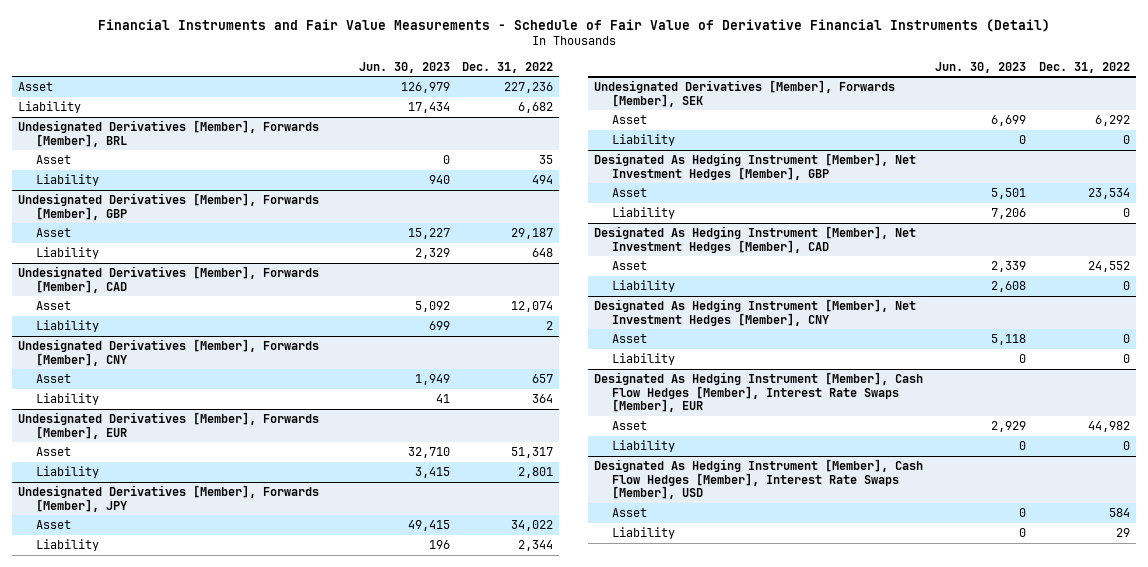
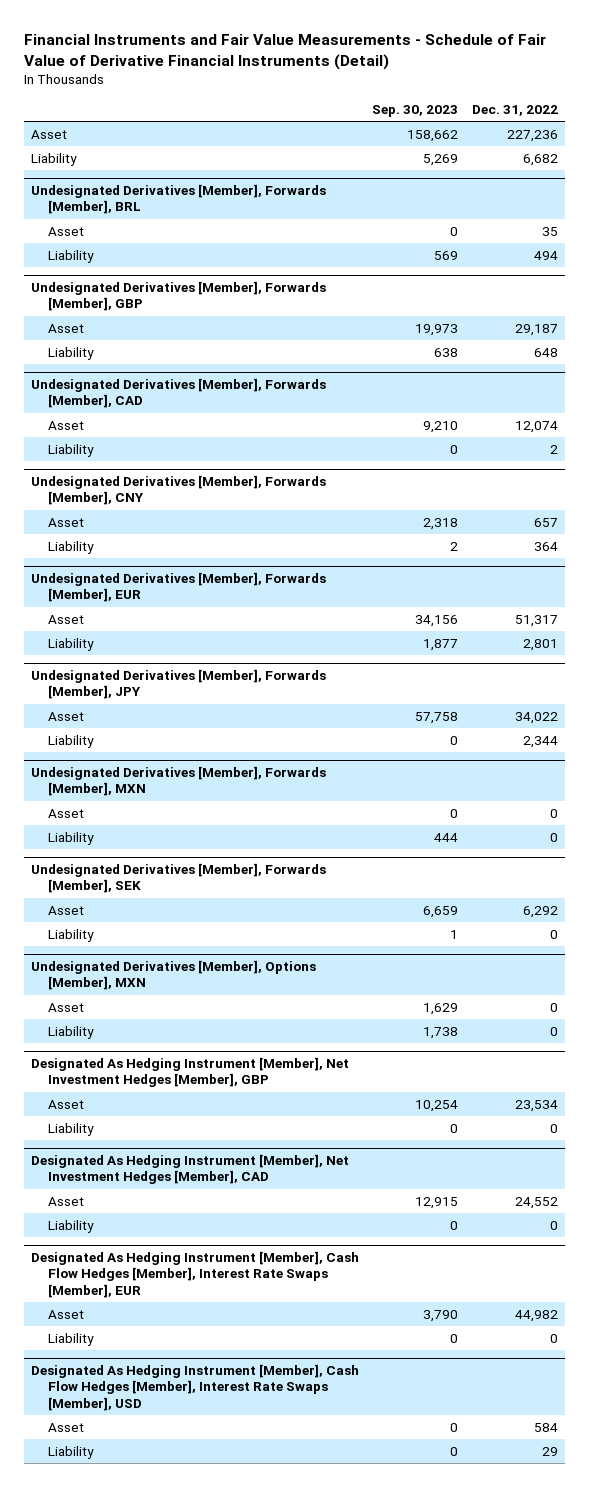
- | Jun. 30, 2023 | Dec. 31, 2022
+ | Sep. 30, 2023 | Dec. 31, 2022
+ Undesignated Derivatives [Member], Forwards [Member], MXN
+ Asset | 0 | 0
+ Liability | 444 | 0
+ Undesignated Derivatives [Member], Options [Member], MXN
+ Asset | 1,629 | 0
+ Liability | 1,738 | 0
- Designated As Hedging Instrument [Member], Net Investment Hedges [Member], CNY
- Asset | 5,118 | 0
- Liability | 0 | 0

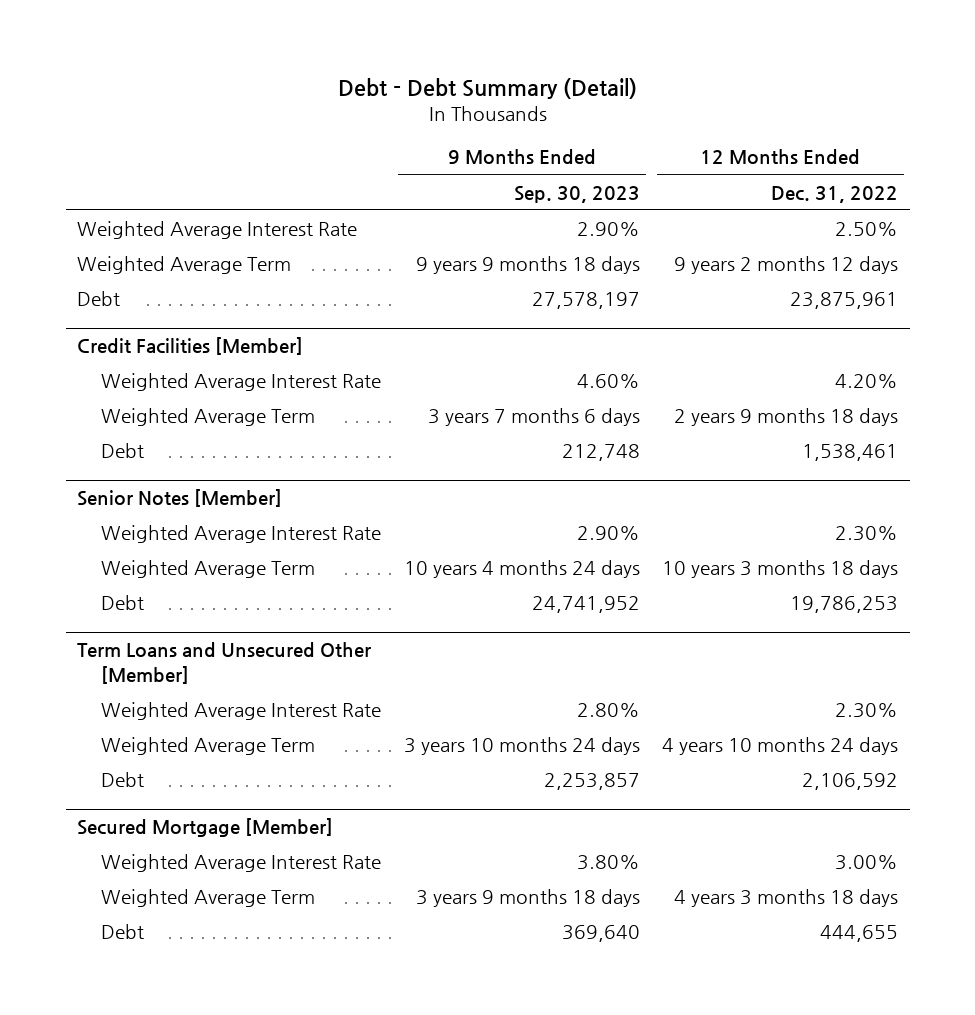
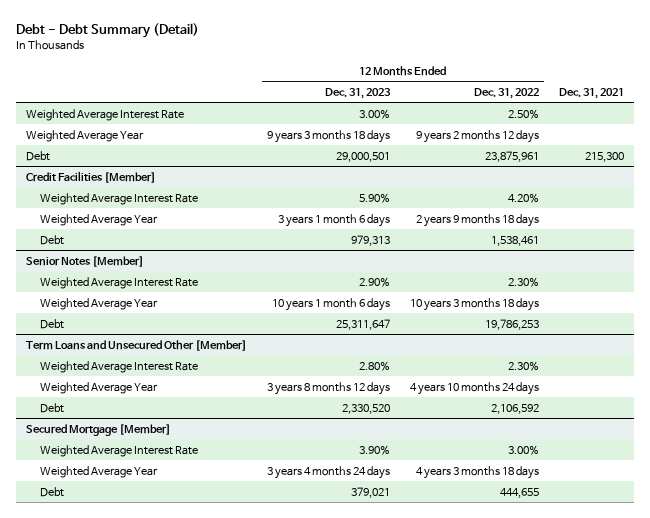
- | 9 Months Ended Sep. 30, 2023 | 12 Months Ended Dec. 31, 2022
+ | 12 Months Ended Dec. 31, 2023 | 12 Months Ended Dec. 31, 2022 | Dec. 31, 2021
- Weighted Average Term | 9 years 9 months 18 days | 9 years 2 months 12 days
+ Weighted Average Year | 9 years 3 months 18 days | 9 years 2 months 12 days |
@ Credit Facilities [Member]
- Weighted Average Term | 3 years 7 months 6 days | 2 years 9 months 18 days
+ Weighted Average Year | 3 years 1 month 6 days | 2 years 9 months 18 days |
@ Senior Notes [Member]
- Weighted Average Term | 10 years 4 months 24 days | 10 years 3 months 18 days
+ Weighted Average Year | 10 years 1 month 6 days | 10 years 3 months 18 days |
@ Term Loans and Unsecured Other [Member]
- Weighted Average Term | 3 years 10 months 24 days | 4 years 10 months 24 days
+ Weighted Average Year | 3 years 8 months 12 days | 4 years 10 months 24 days |
@ Secured Mortgage [Member]
- Weighted Average Term | 3 years 9 months 18 days | 4 years 3 months 18 days
+ Weighted Average Year | 3 years 4 months 24 days | 4 years 3 months 18 days |

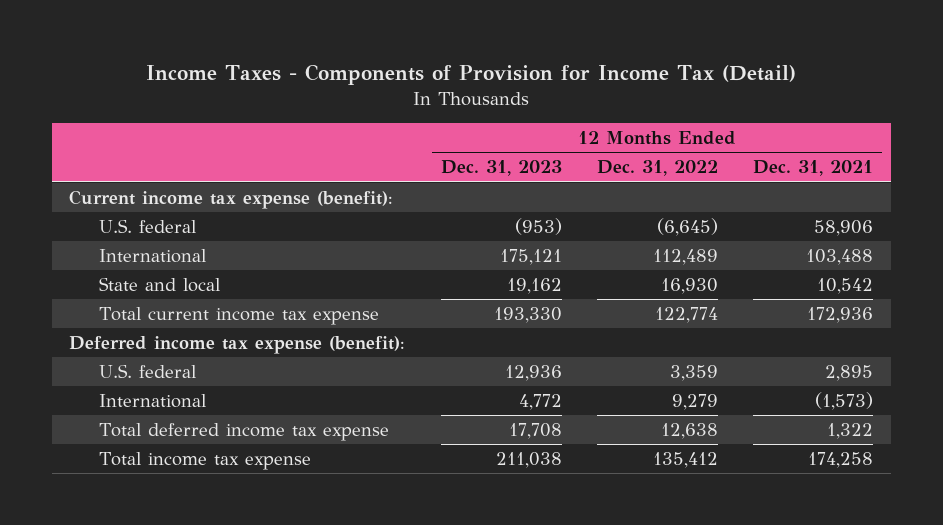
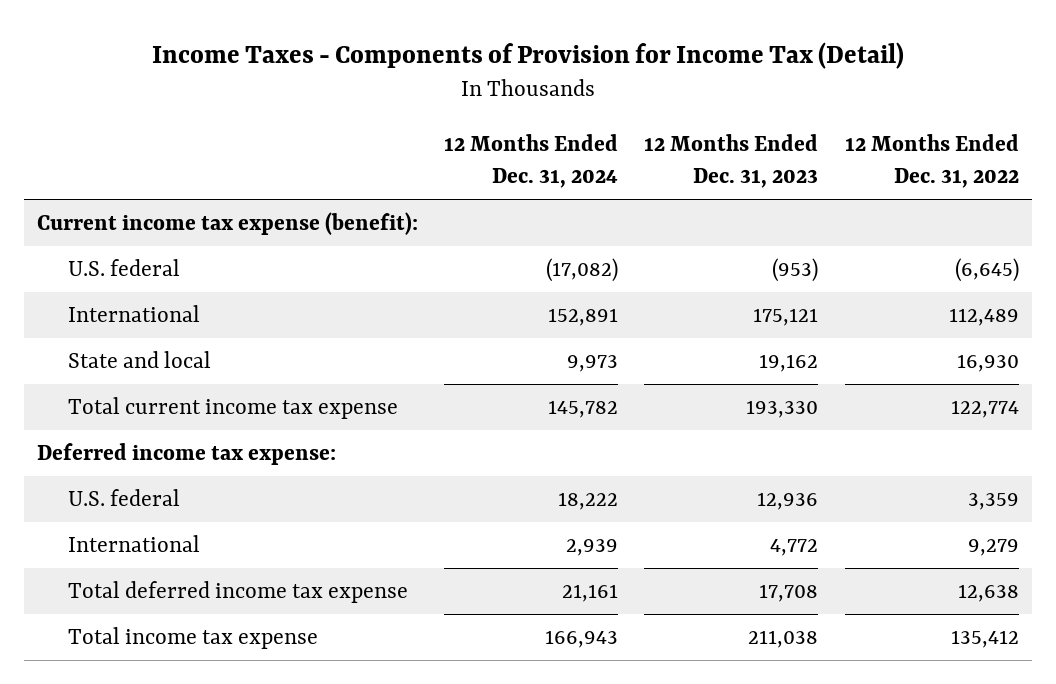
- | 12 Months Ended Dec. 31, 2023 | 12 Months Ended Dec. 31, 2022 | 12 Months Ended Dec. 31, 2021
+ | 12 Months Ended Dec. 31, 2024 | 12 Months Ended Dec. 31, 2023 | 12 Months Ended Dec. 31, 2022
- Deferred income tax expense (benefit):
+ Deferred income tax expense:

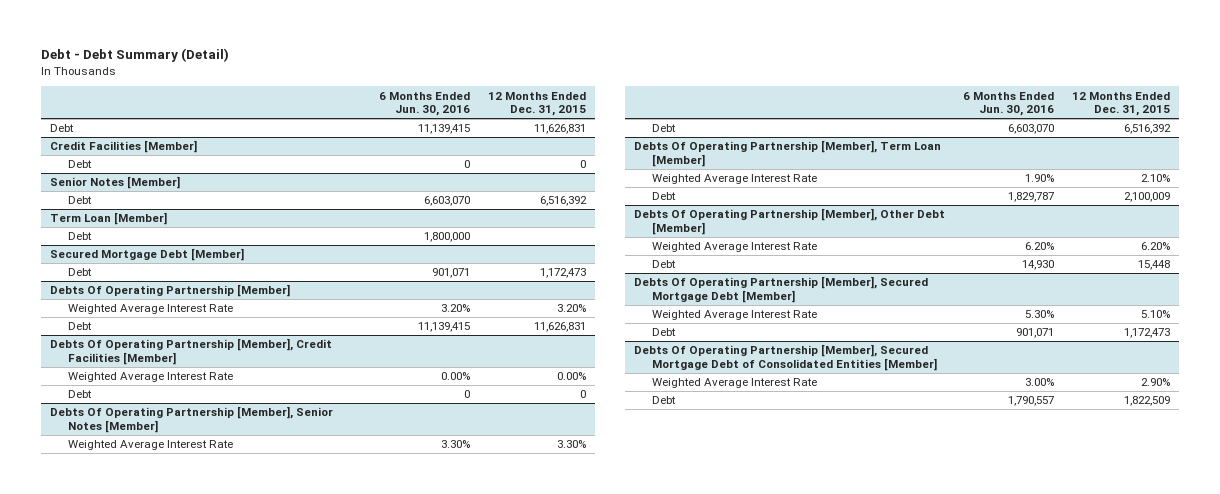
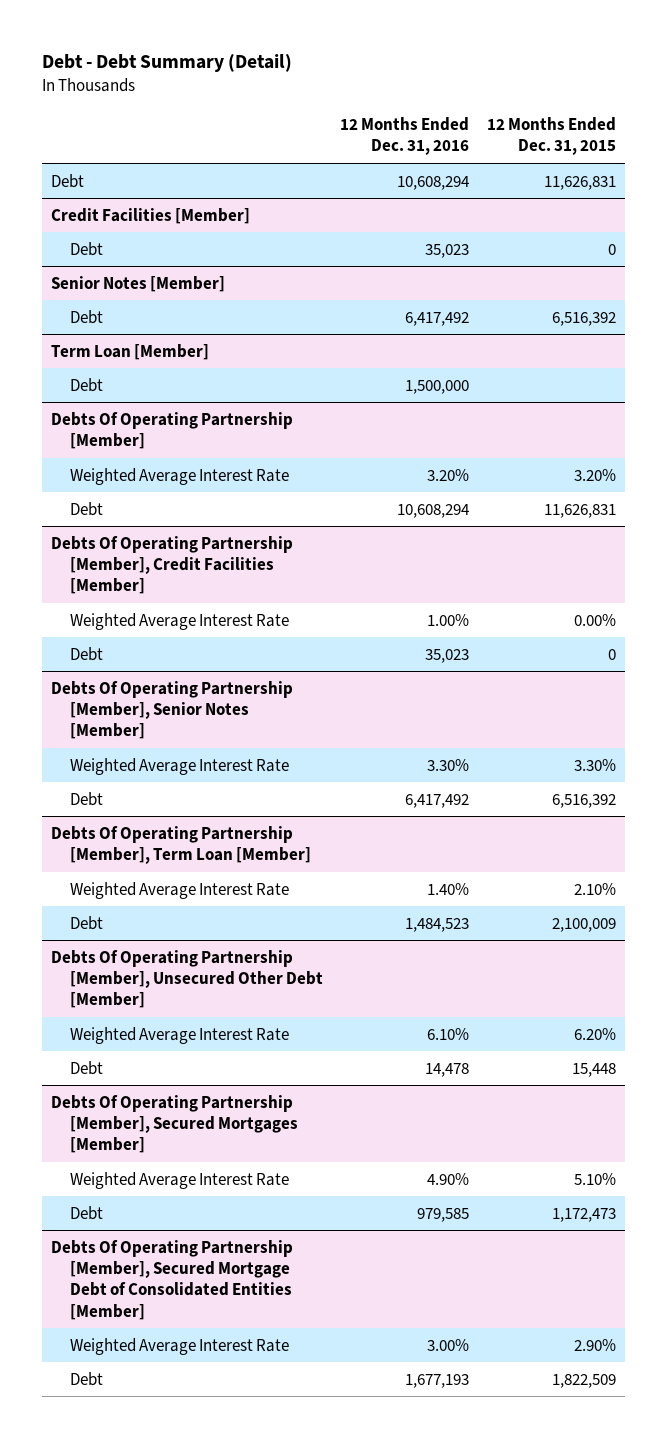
- | 6 Months Ended Jun. 30, 2016 | 12 Months Ended Dec. 31, 2015
+ | 12 Months Ended Dec. 31, 2016 | 12 Months Ended Dec. 31, 2015
- Secured Mortgage Debt [Member]
- Debt | 901,071 | 1,172,473
- Debts Of Operating Partnership [Member], Other Debt [Member]
+ Debts Of Operating Partnership [Member], Unsecured Other Debt [Member]
- Debts Of Operating Partnership [Member], Secured Mortgage Debt [Member]
+ Debts Of Operating Partnership [Member], Secured Mortgages [Member]

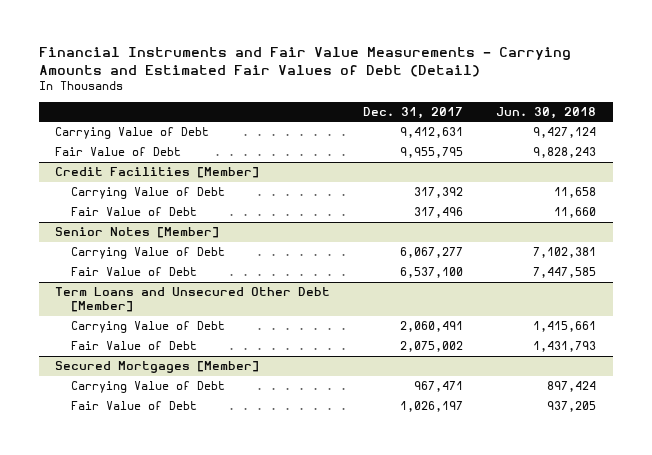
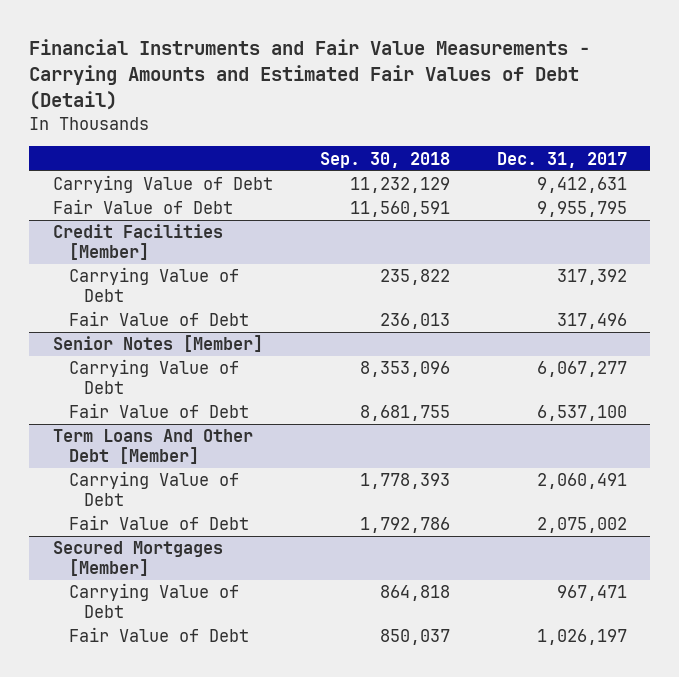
- | Dec. 31, 2017 | Jun. 30, 2018
+ | Sep. 30, 2018 | Dec. 31, 2017
- Term Loans and Unsecured Other Debt [Member]
+ Term Loans And Other Debt [Member]

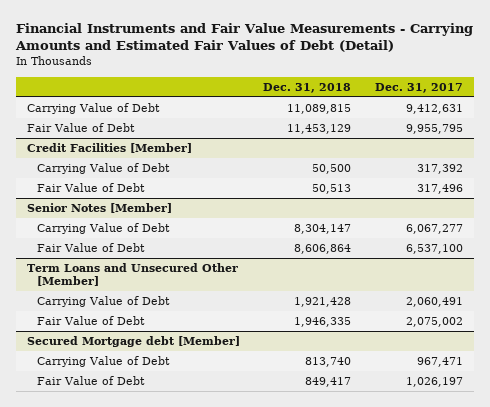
- | Sep. 30, 2018 | Dec. 31, 2017
+ | Dec. 31, 2018 | Dec. 31, 2017
- Term Loans And Other Debt [Member]
+ Term Loans and Unsecured Other [Member]
- Secured Mortgages [Member]
+ Secured Mortgage debt [Member]

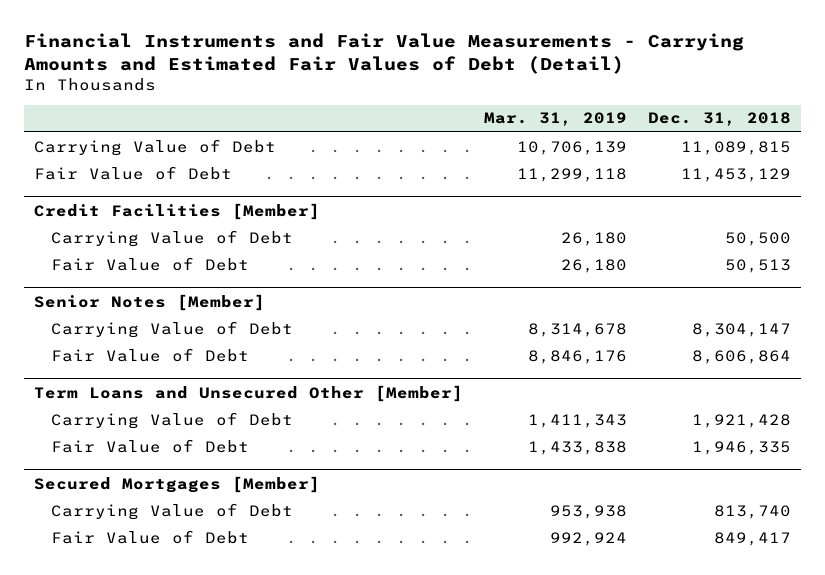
- | Dec. 31, 2018 | Dec. 31, 2017
+ | Mar. 31, 2019 | Dec. 31, 2018
- Secured Mortgage debt [Member]
+ Secured Mortgages [Member]

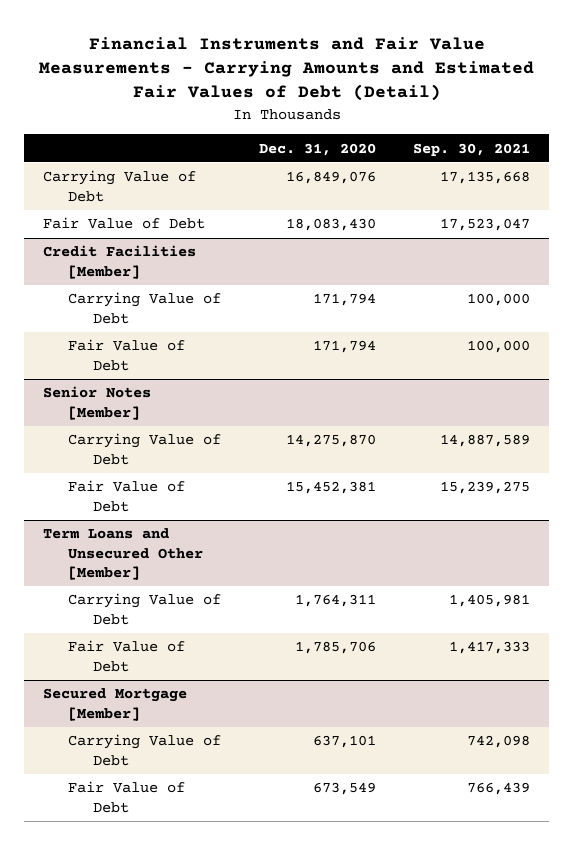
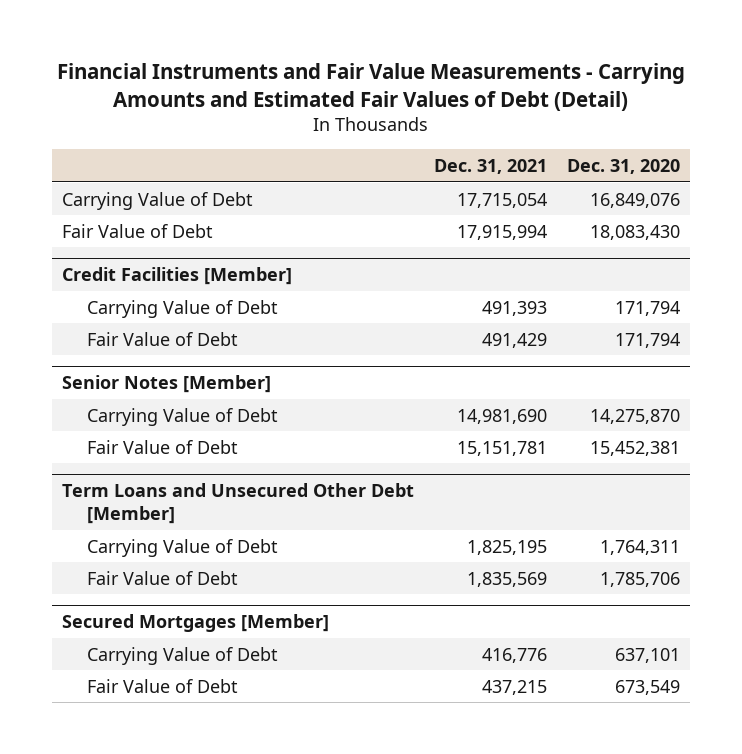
- | Dec. 31, 2020 | Sep. 30, 2021
+ | Dec. 31, 2021 | Dec. 31, 2020
- Term Loans and Unsecured Other [Member]
+ Term Loans and Unsecured Other Debt [Member]
- Secured Mortgage [Member]
+ Secured Mortgages [Member]

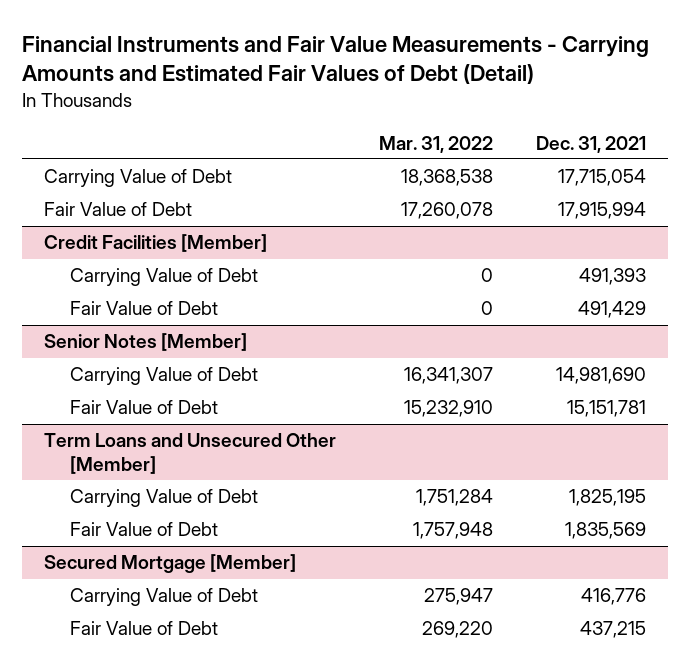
- | Dec. 31, 2021 | Dec. 31, 2020
+ | Mar. 31, 2022 | Dec. 31, 2021
- Term Loans and Unsecured Other Debt [Member]
+ Term Loans and Unsecured Other [Member]
- Secured Mortgages [Member]
+ Secured Mortgage [Member]

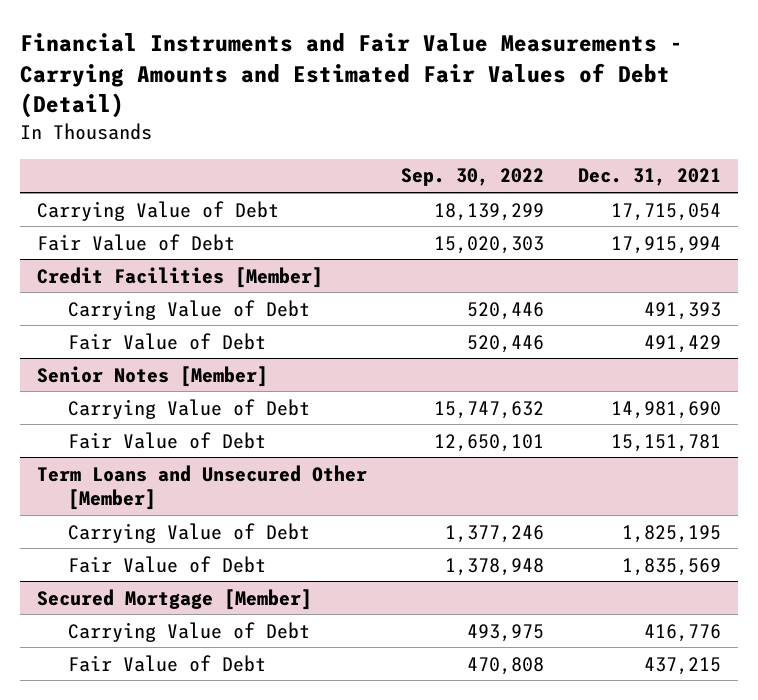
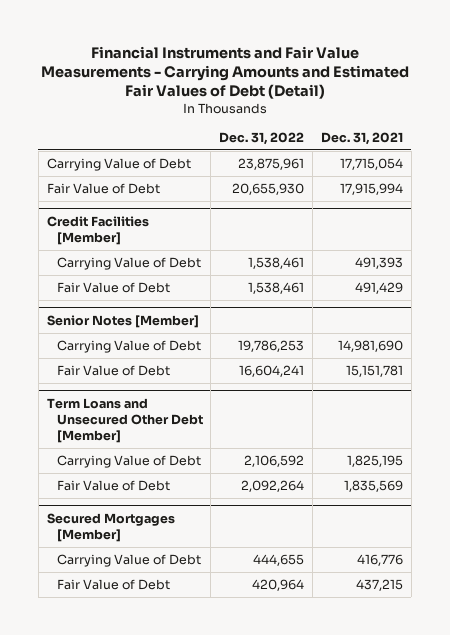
- | Sep. 30, 2022 | Dec. 31, 2021
+ | Dec. 31, 2022 | Dec. 31, 2021
- Term Loans and Unsecured Other [Member]
+ Term Loans and Unsecured Other Debt [Member]
- Secured Mortgage [Member]
+ Secured Mortgages [Member]

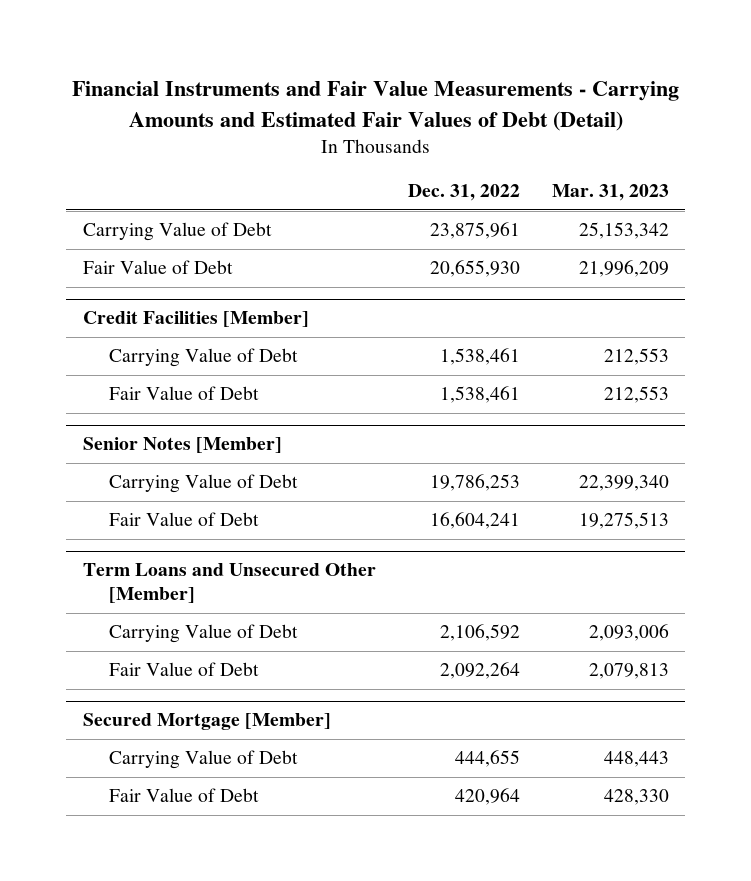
- | Dec. 31, 2022 | Dec. 31, 2021
+ | Dec. 31, 2022 | Mar. 31, 2023
- Term Loans and Unsecured Other Debt [Member]
+ Term Loans and Unsecured Other [Member]
- Secured Mortgages [Member]
+ Secured Mortgage [Member]

